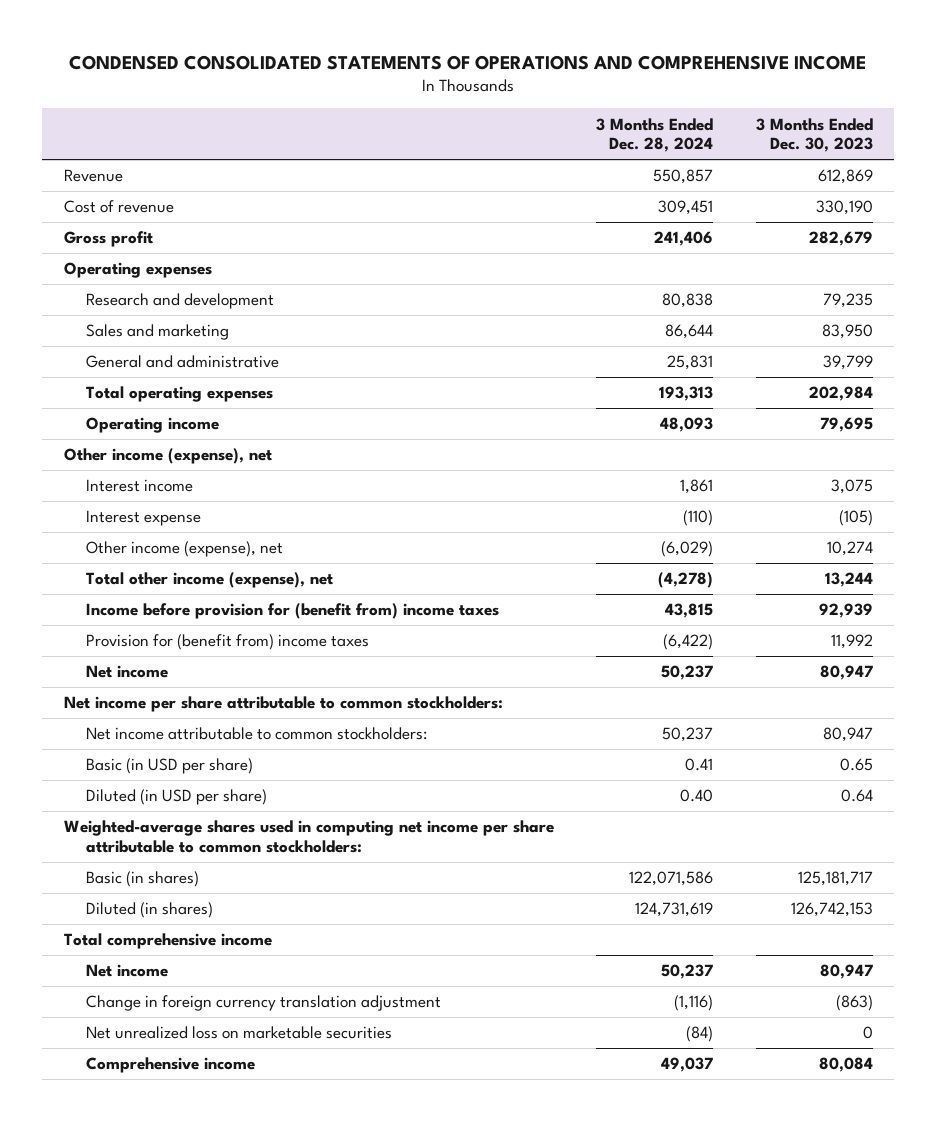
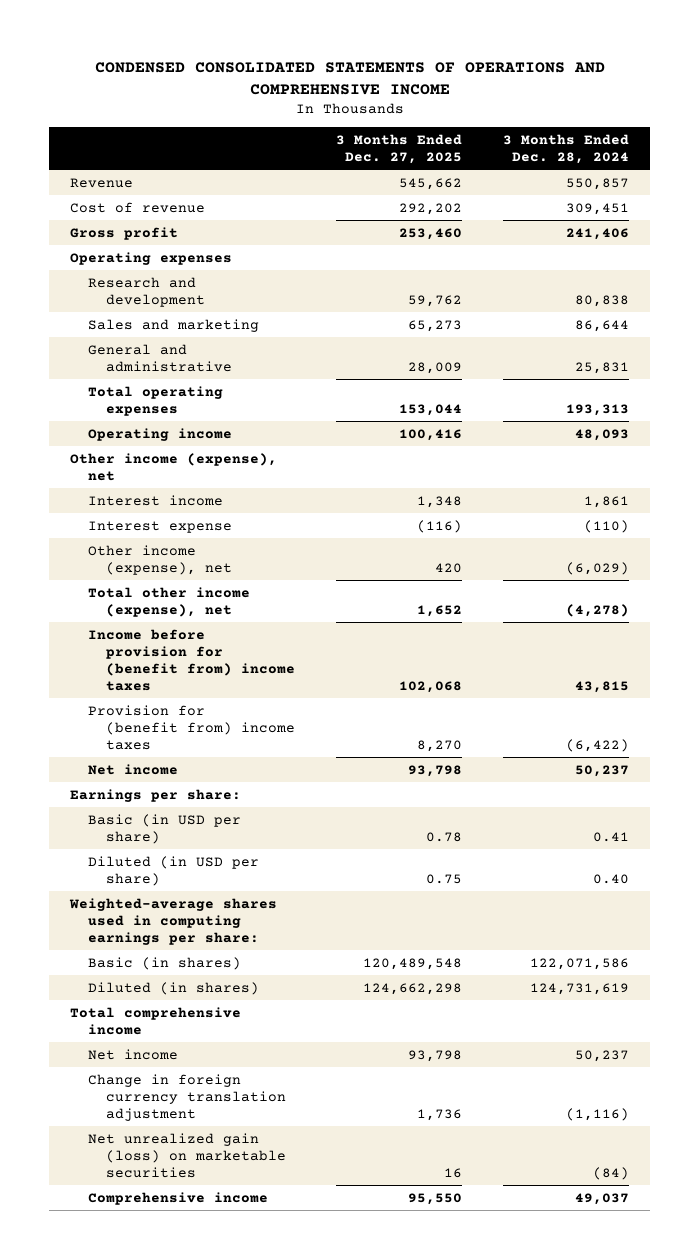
- | 3 Months Ended Dec. 28, 2024 | 3 Months Ended Dec. 30, 2023
+ | 3 Months Ended Dec. 27, 2025 | 3 Months Ended Dec. 28, 2024
- Net income per share attributable to common stockholders:
- Net income attributable to common stockholders: | 50,237 | 80,947
+ Earnings per share:
- Weighted-average shares used in computing net income per share attributable to common stockholders:
+ Weighted-average shares used in computing earnings per share:
- Net unrealized loss on marketable securities | (84) | 0
+ Net unrealized gain (loss) on marketable securities | 16 | (84)

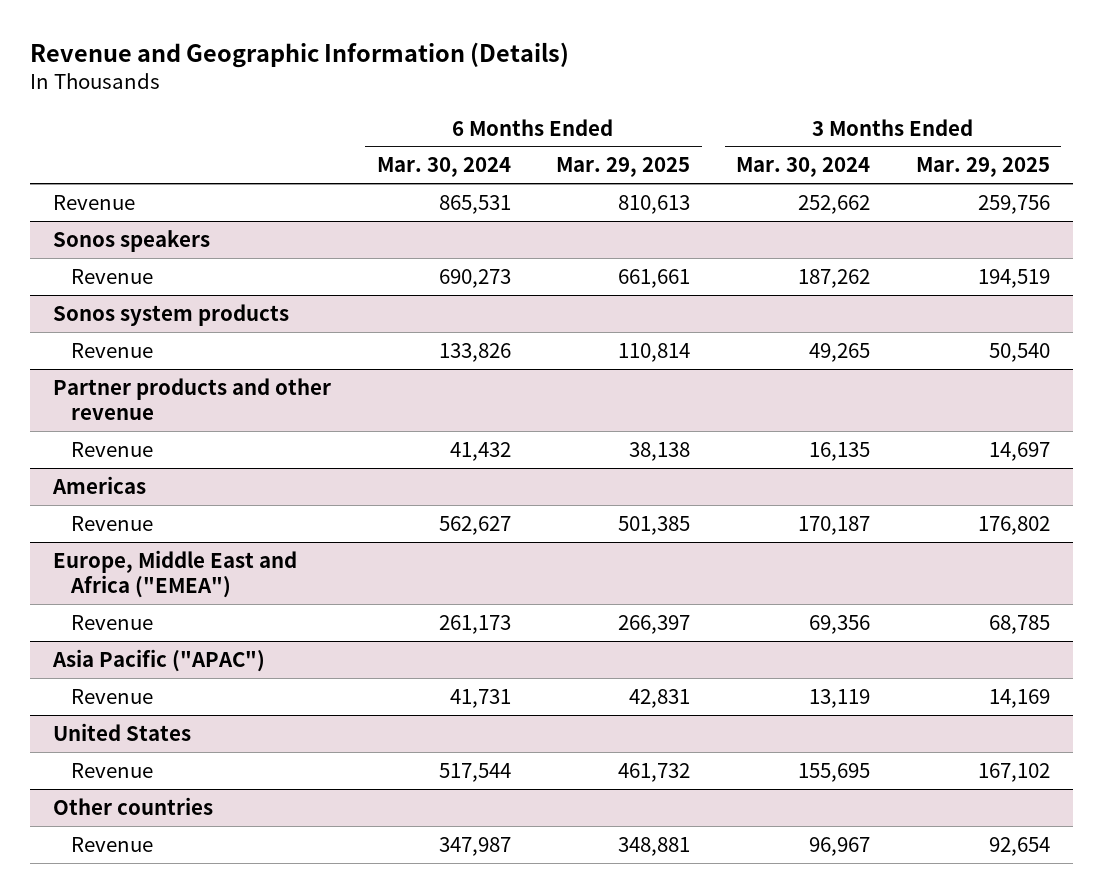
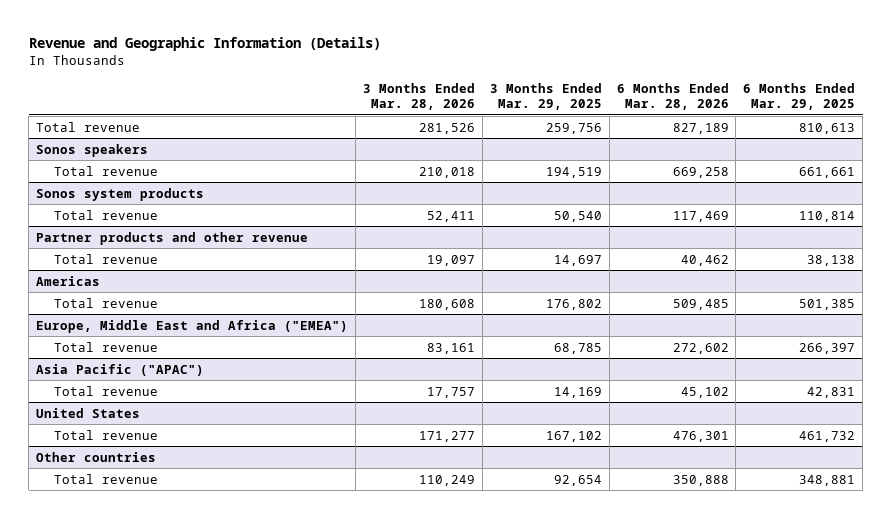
- | 6 Months Ended Mar. 30, 2024 | 6 Months Ended Mar. 29, 2025 | 3 Months Ended Mar. 30, 2024 | 3 Months Ended Mar. 29, 2025
+ | 3 Months Ended Mar. 28, 2026 | 3 Months Ended Mar. 29, 2025 | 6 Months Ended Mar. 28, 2026 | 6 Months Ended Mar. 29, 2025
- Revenue | 865,531 | 810,613 | 252,662 | 259,756
+ Total revenue | 281,526 | 259,756 | 827,189 | 810,613
@ Sonos speakers
- Revenue | 690,273 | 661,661 | 187,262 | 194,519
+ Total revenue | 210,018 | 194,519 | 669,258 | 661,661
@ Sonos system products
- Revenue | 133,826 | 110,814 | 49,265 | 50,540
+ Total revenue | 52,411 | 50,540 | 117,469 | 110,814
@ Partner products and other revenue
- Revenue | 41,432 | 38,138 | 16,135 | 14,697
+ Total revenue | 19,097 | 14,697 | 40,462 | 38,138
@ Americas
- Revenue | 562,627 | 501,385 | 170,187 | 176,802
+ Total revenue | 180,608 | 176,802 | 509,485 | 501,385
@ Europe, Middle East and Africa ("EMEA")
- Revenue | 261,173 | 266,397 | 69,356 | 68,785
+ Total revenue | 83,161 | 68,785 | 272,602 | 266,397
@ Asia Pacific ("APAC")
- Revenue | 41,731 | 42,831 | 13,119 | 14,169
+ Total revenue | 17,757 | 14,169 | 45,102 | 42,831
@ United States
- Revenue | 517,544 | 461,732 | 155,695 | 167,102
+ Total revenue | 171,277 | 167,102 | 476,301 | 461,732
@ Other countries
- Revenue | 347,987 | 348,881 | 96,967 | 92,654
+ Total revenue | 110,249 | 92,654 | 350,888 | 348,881

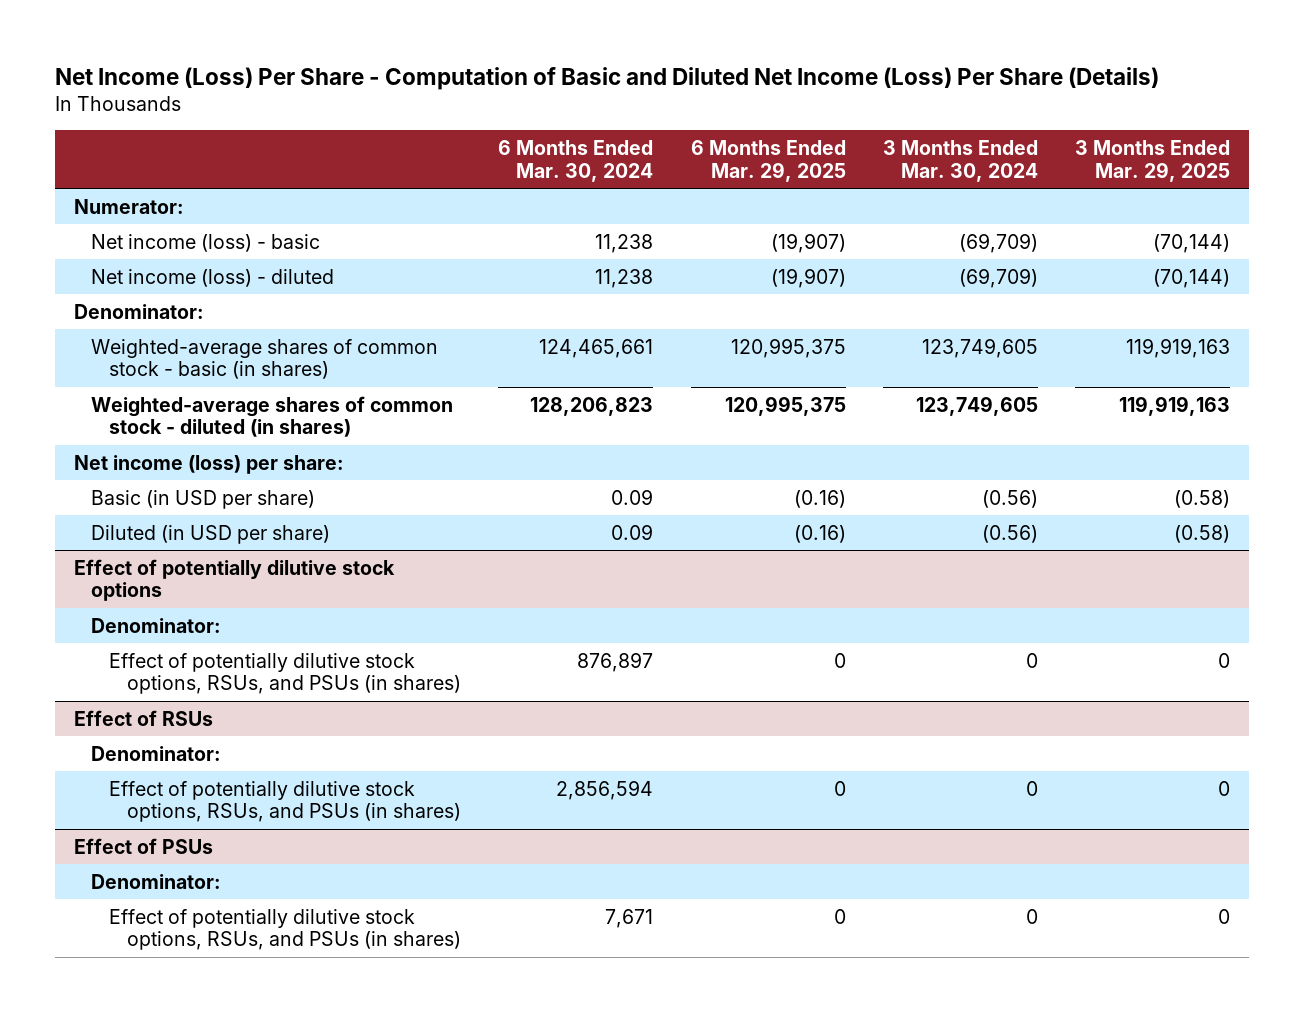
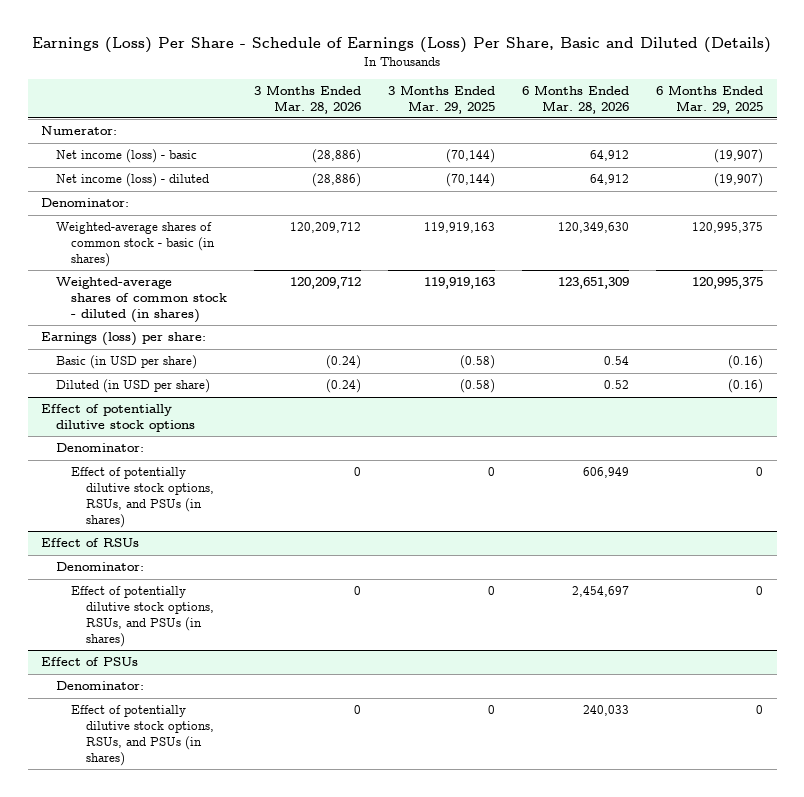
- Net Income (Loss) Per Share - Computation of Basic and Diluted Net Income (Loss) Per Share (Details)
+ Earnings (Loss) Per Share - Schedule of Earnings (Loss) Per Share, Basic and Diluted (Details)
- | 6 Months Ended Mar. 30, 2024 | 6 Months Ended Mar. 29, 2025 | 3 Months Ended Mar. 30, 2024 | 3 Months Ended Mar. 29, 2025
+ | 3 Months Ended Mar. 28, 2026 | 3 Months Ended Mar. 29, 2025 | 6 Months Ended Mar. 28, 2026 | 6 Months Ended Mar. 29, 2025
- Net income (loss) per share:
+ Earnings (loss) per share:

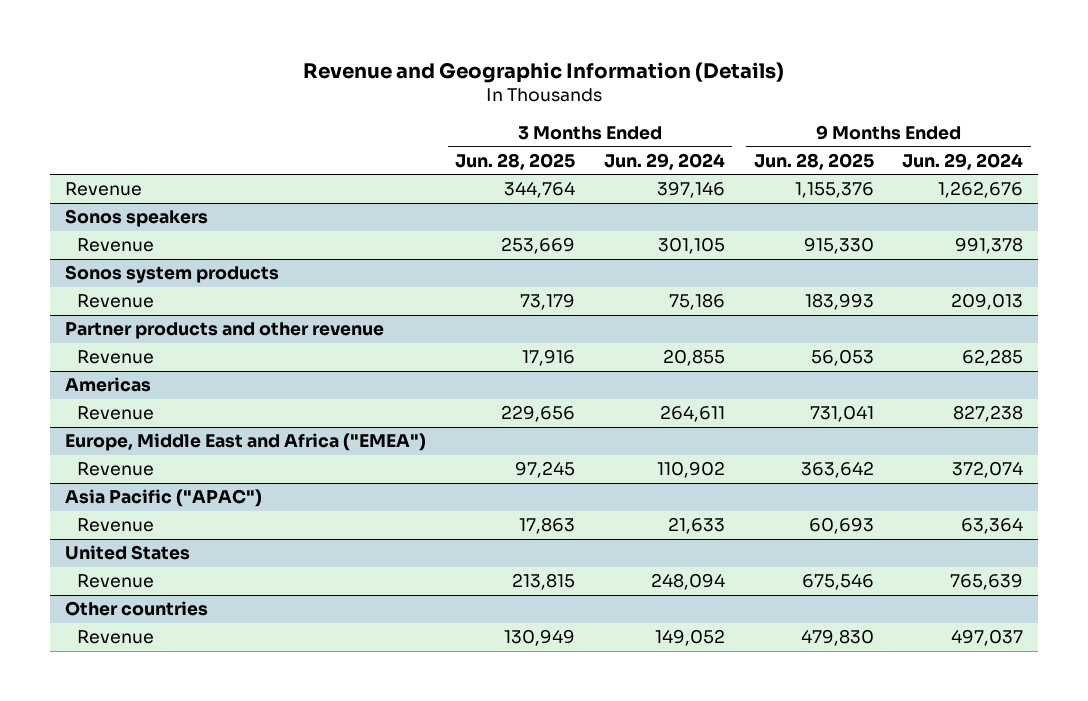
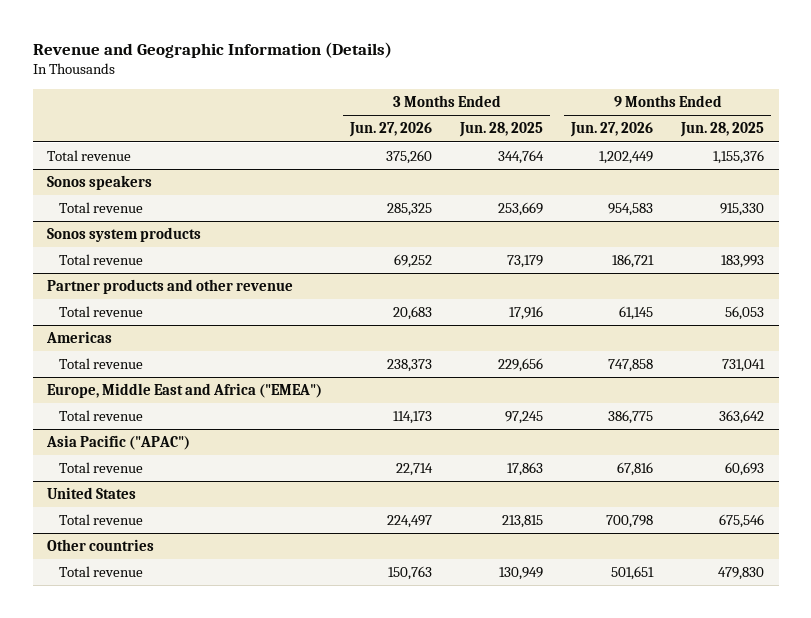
- | 3 Months Ended Jun. 28, 2025 | 3 Months Ended Jun. 29, 2024 | 9 Months Ended Jun. 28, 2025 | 9 Months Ended Jun. 29, 2024
+ | 3 Months Ended Jun. 27, 2026 | 3 Months Ended Jun. 28, 2025 | 9 Months Ended Jun. 27, 2026 | 9 Months Ended Jun. 28, 2025
- Revenue | 344,764 | 397,146 | 1,155,376 | 1,262,676
+ Total revenue | 375,260 | 344,764 | 1,202,449 | 1,155,376
@ Sonos speakers
- Revenue | 253,669 | 301,105 | 915,330 | 991,378
+ Total revenue | 285,325 | 253,669 | 954,583 | 915,330
@ Sonos system products
- Revenue | 73,179 | 75,186 | 183,993 | 209,013
+ Total revenue | 69,252 | 73,179 | 186,721 | 183,993
@ Partner products and other revenue
- Revenue | 17,916 | 20,855 | 56,053 | 62,285
+ Total revenue | 20,683 | 17,916 | 61,145 | 56,053
@ Americas
- Revenue | 229,656 | 264,611 | 731,041 | 827,238
+ Total revenue | 238,373 | 229,656 | 747,858 | 731,041
@ Europe, Middle East and Africa ("EMEA")
- Revenue | 97,245 | 110,902 | 363,642 | 372,074
+ Total revenue | 114,173 | 97,245 | 386,775 | 363,642
@ Asia Pacific ("APAC")
- Revenue | 17,863 | 21,633 | 60,693 | 63,364
+ Total revenue | 22,714 | 17,863 | 67,816 | 60,693
@ United States
- Revenue | 213,815 | 248,094 | 675,546 | 765,639
+ Total revenue | 224,497 | 213,815 | 700,798 | 675,546
@ Other countries
- Revenue | 130,949 | 149,052 | 479,830 | 497,037
+ Total revenue | 150,763 | 130,949 | 501,651 | 479,830

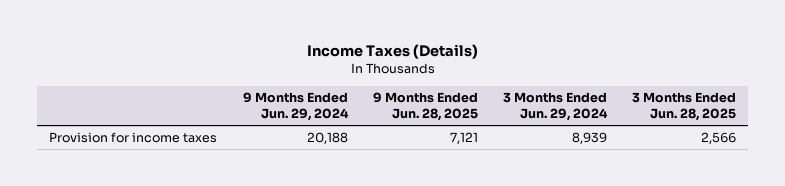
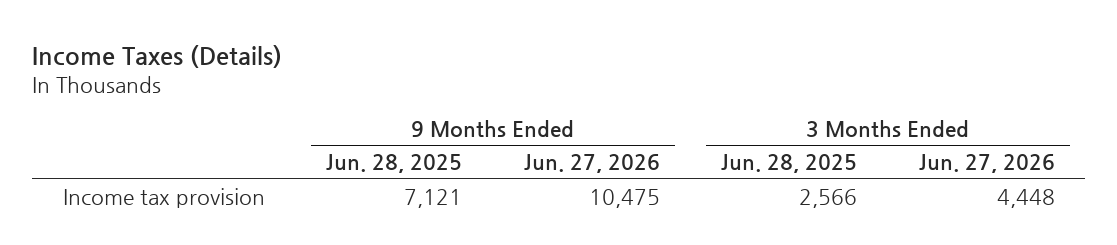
- | 9 Months Ended Jun. 29, 2024 | 9 Months Ended Jun. 28, 2025 | 3 Months Ended Jun. 29, 2024 | 3 Months Ended Jun. 28, 2025
+ | 9 Months Ended Jun. 28, 2025 | 9 Months Ended Jun. 27, 2026 | 3 Months Ended Jun. 28, 2025 | 3 Months Ended Jun. 27, 2026
- Provision for income taxes | 20,188 | 7,121 | 8,939 | 2,566
+ Income tax provision | 7,121 | 10,475 | 2,566 | 4,448

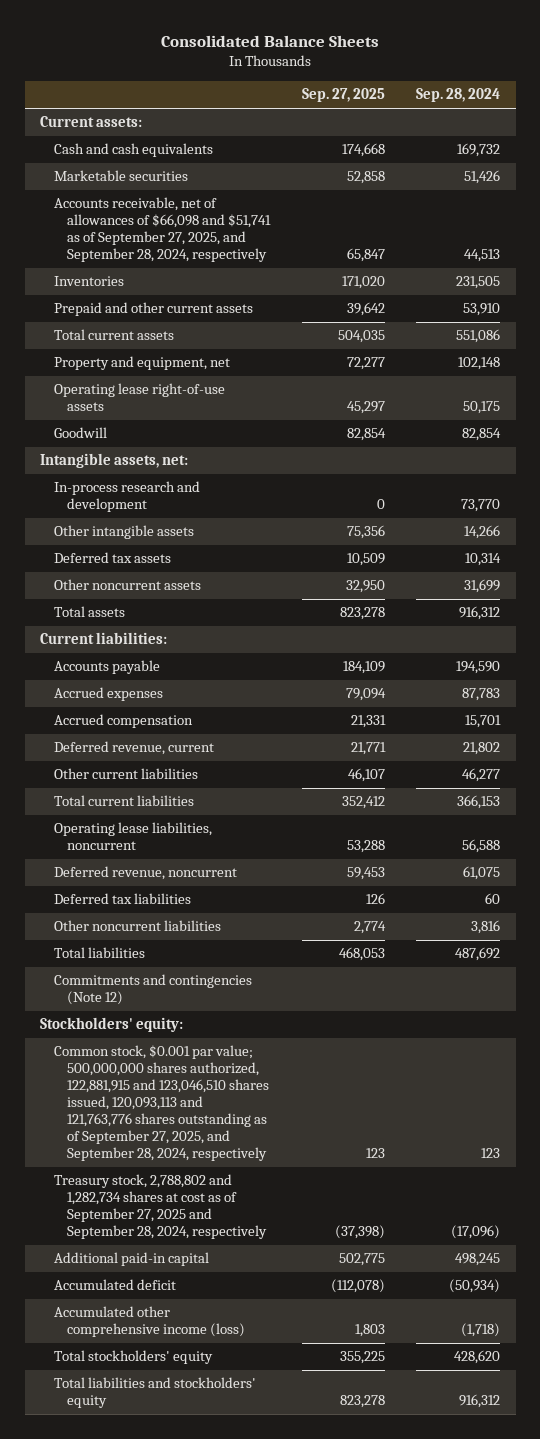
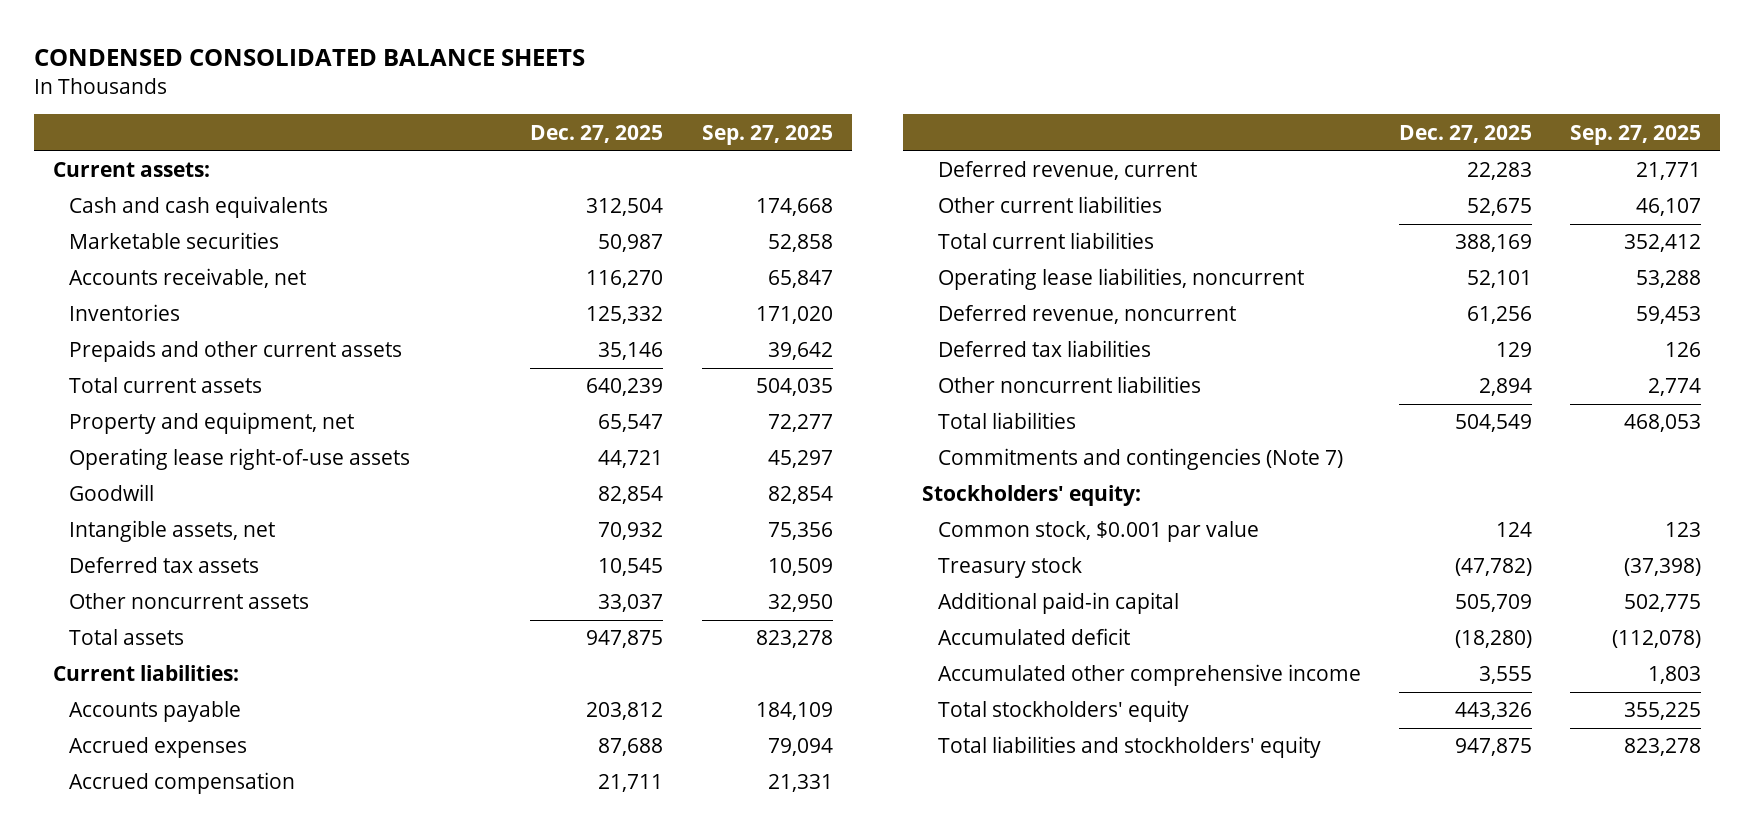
- Consolidated Balance Sheets
+ CONDENSED CONSOLIDATED BALANCE SHEETS
- | Sep. 27, 2025 | Sep. 28, 2024
+ | Dec. 27, 2025 | Sep. 27, 2025
- Accounts receivable, net of allowances of $66,098 and $51,741 as of September 27, 2025, and September 28, 2024, respectively | 65,847 | 44,513
+ Accounts receivable, net | 116,270 | 65,847
- Prepaid and other current assets | 39,642 | 53,910
+ Prepaids and other current assets | 35,146 | 39,642
- Intangible assets, net:
- In-process research and development | 0 | 73,770
- Other intangible assets | 75,356 | 14,266
+ Intangible assets, net | 70,932 | 75,356
- Commitments and contingencies (Note 12)
+ Commitments and contingencies (Note 7)
- Common stock, $0.001 par value; 500,000,000 shares authorized, 122,881,915 and 123,046,510 shares issued, 120,093,113 and 121,763,776 shares outstanding as of September 27, 2025, and September 28, 2024, respectively | 123 | 123
- Treasury stock, 2,788,802 and 1,282,734 shares at cost as of September 27, 2025 and September 28, 2024, respectively | (37,398) | (17,096)
+ Common stock, $0.001 par value | 124 | 123
+ Treasury stock | (47,782) | (37,398)
- Accumulated other comprehensive income (loss) | 1,803 | (1,718)
+ Accumulated other comprehensive income | 3,555 | 1,803

